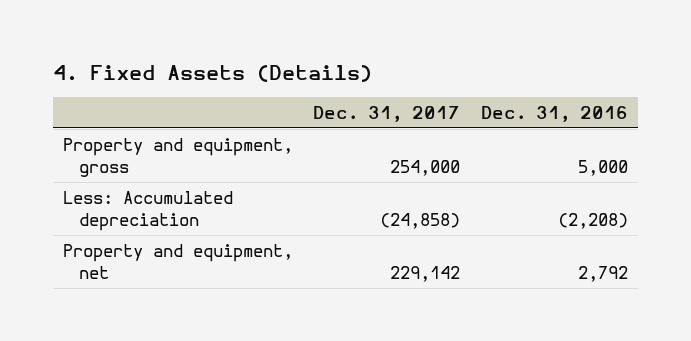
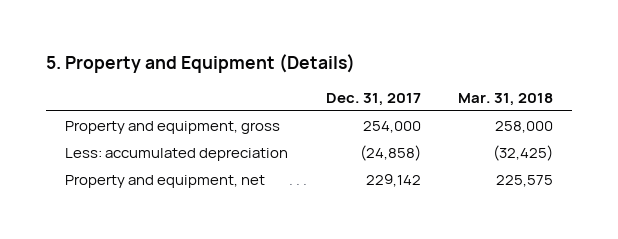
- 4. Fixed Assets (Details)
+ 5. Property and Equipment (Details)
- | Dec. 31, 2017 | Dec. 31, 2016
+ | Dec. 31, 2017 | Mar. 31, 2018
- Less: Accumulated depreciation | (24,858) | (2,208)
+ Less: accumulated depreciation | (24,858) | (32,425)

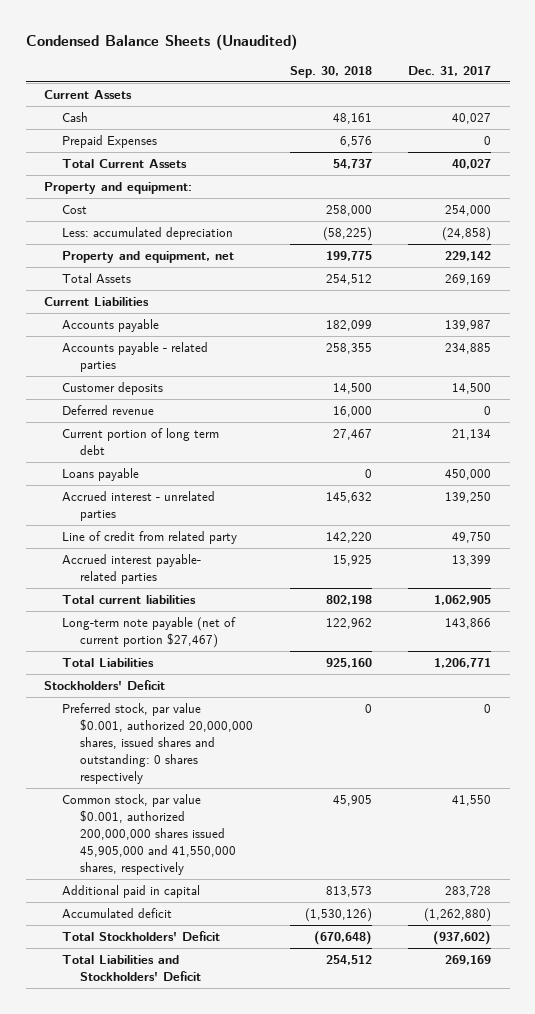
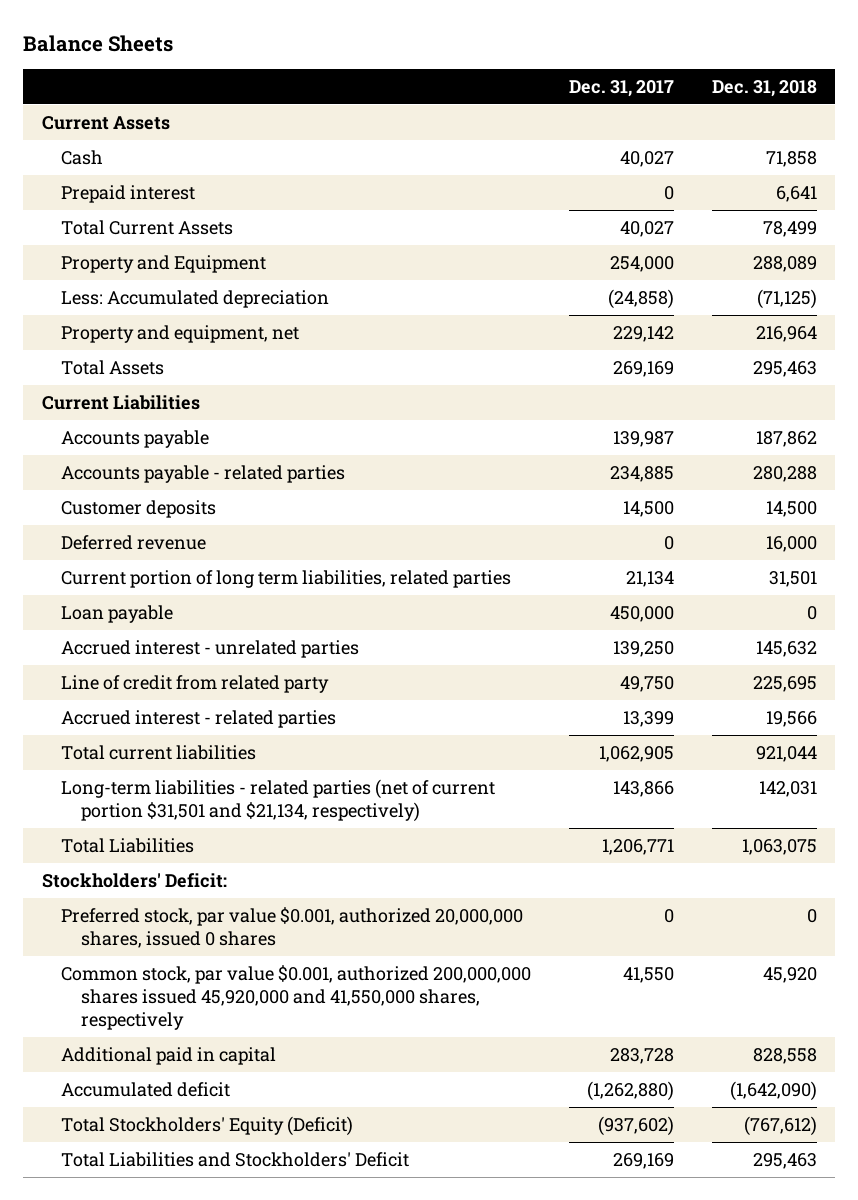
- Condensed Balance Sheets (Unaudited)
+ Balance Sheets
- | Sep. 30, 2018 | Dec. 31, 2017
+ | Dec. 31, 2017 | Dec. 31, 2018
- Prepaid Expenses | 6,576 | 0
+ Prepaid interest | 0 | 6,641
- Property and equipment:
- Cost | 258,000 | 254,000
- Less: accumulated depreciation | (58,225) | (24,858)
+ Property and Equipment | 254,000 | 288,089
+ Less: Accumulated depreciation | (24,858) | (71,125)
- Current portion of long term debt | 27,467 | 21,134
- Loans payable | 0 | 450,000
+ Current portion of long term liabilities, related parties | 21,134 | 31,501
+ Loan payable | 450,000 | 0
- Accrued interest payable- related parties | 15,925 | 13,399
+ Accrued interest - related parties | 13,399 | 19,566
- Long-term note payable (net of current portion $27,467) | 122,962 | 143,866
+ Long-term liabilities - related parties (net of current portion $31,501 and $21,134, respectively) | 143,866 | 142,031
- Stockholders' Deficit
- Preferred stock, par value $0.001, authorized 20,000,000 shares, issued shares and outstanding: 0 shares respectively | 0 | 0
- Common stock, par value $0.001, authorized 200,000,000 shares issued 45,905,000 and 41,550,000 shares, respectively | 45,905 | 41,550
+ Stockholders' Deficit:
+ Preferred stock, par value $0.001, authorized 20,000,000 shares, issued 0 shares | 0 | 0
+ Common stock, par value $0.001, authorized 200,000,000 shares issued 45,920,000 and 41,550,000 shares, respectively | 41,550 | 45,920
- Total Stockholders' Deficit | (670,648) | (937,602)
+ Total Stockholders' Equity (Deficit) | (937,602) | (767,612)

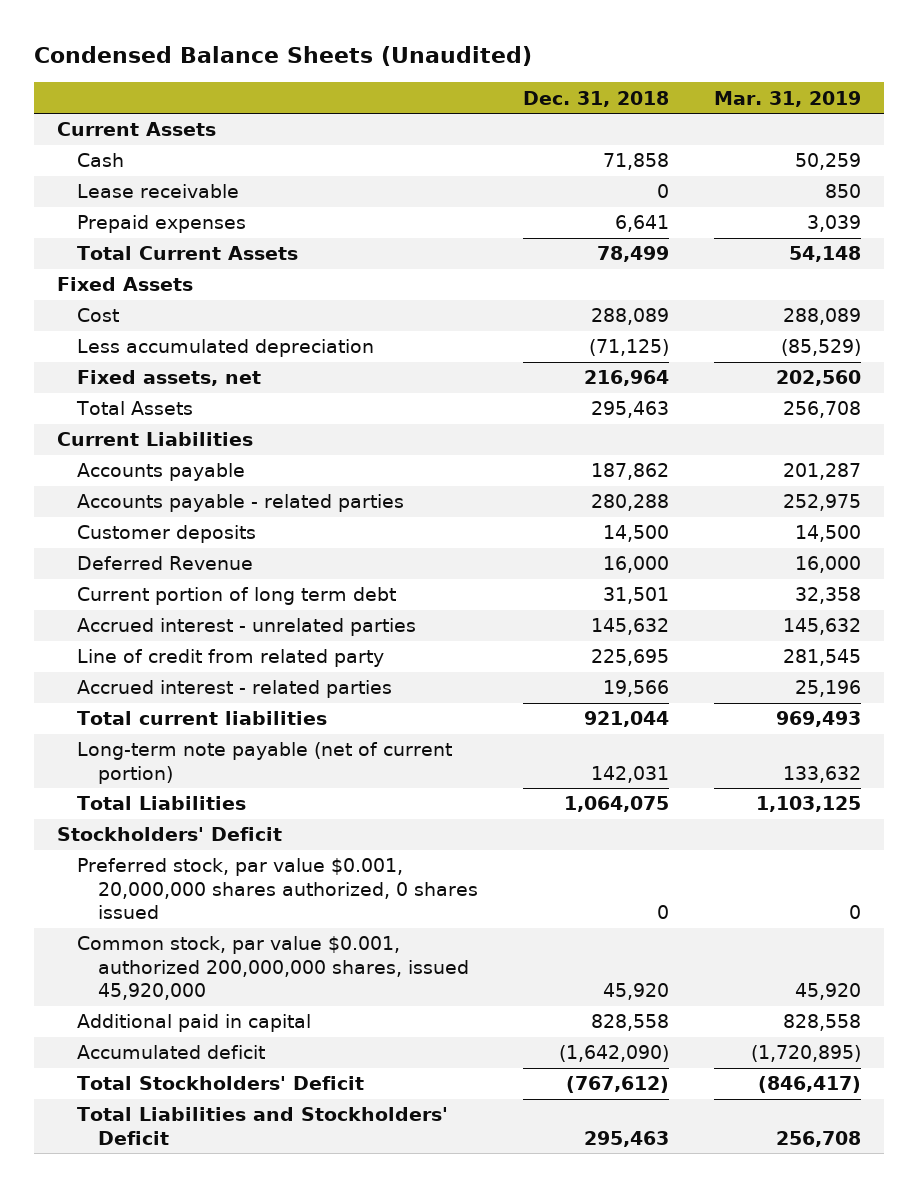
- Balance Sheets
+ Condensed Balance Sheets (Unaudited)
- | Dec. 31, 2017 | Dec. 31, 2018
+ | Dec. 31, 2018 | Mar. 31, 2019
- Prepaid interest | 0 | 6,641
+ Lease receivable | 0 | 850
+ Prepaid expenses | 6,641 | 3,039
- Property and Equipment | 254,000 | 288,089
- Less: Accumulated depreciation | (24,858) | (71,125)
- Property and equipment, net | 229,142 | 216,964
+ Fixed Assets
+ Cost | 288,089 | 288,089
+ Less accumulated depreciation | (71,125) | (85,529)
+ Fixed assets, net | 216,964 | 202,560
- Deferred revenue | 0 | 16,000
- Current portion of long term liabilities, related parties | 21,134 | 31,501
- Loan payable | 450,000 | 0
+ Deferred Revenue | 16,000 | 16,000
+ Current portion of long term debt | 31,501 | 32,358
- Long-term liabilities - related parties (net of current portion $31,501 and $21,134, respectively) | 143,866 | 142,031
- Total Liabilities | 1,206,771 | 1,063,075
- Stockholders' Deficit:
- Preferred stock, par value $0.001, authorized 20,000,000 shares, issued 0 shares | 0 | 0
- Common stock, par value $0.001, authorized 200,000,000 shares issued 45,920,000 and 41,550,000 shares, respectively | 41,550 | 45,920
+ Long-term note payable (net of current portion) | 142,031 | 133,632
+ Total Liabilities | 1,064,075 | 1,103,125
+ Stockholders' Deficit
+ Preferred stock, par value $0.001, 20,000,000 shares authorized, 0 shares issued | 0 | 0
+ Common stock, par value $0.001, authorized 200,000,000 shares, issued 45,920,000 | 45,920 | 45,920
- Total Stockholders' Equity (Deficit) | (937,602) | (767,612)
+ Total Stockholders' Deficit | (767,612) | (846,417)

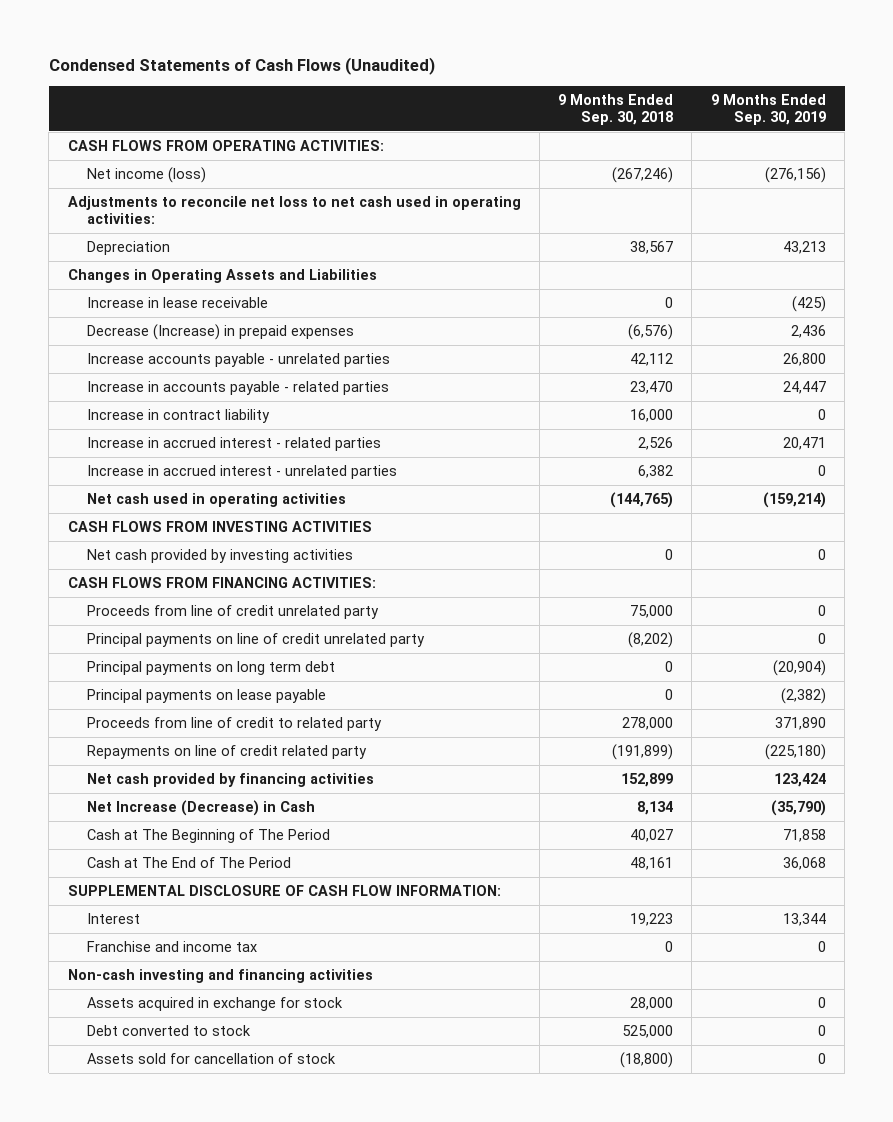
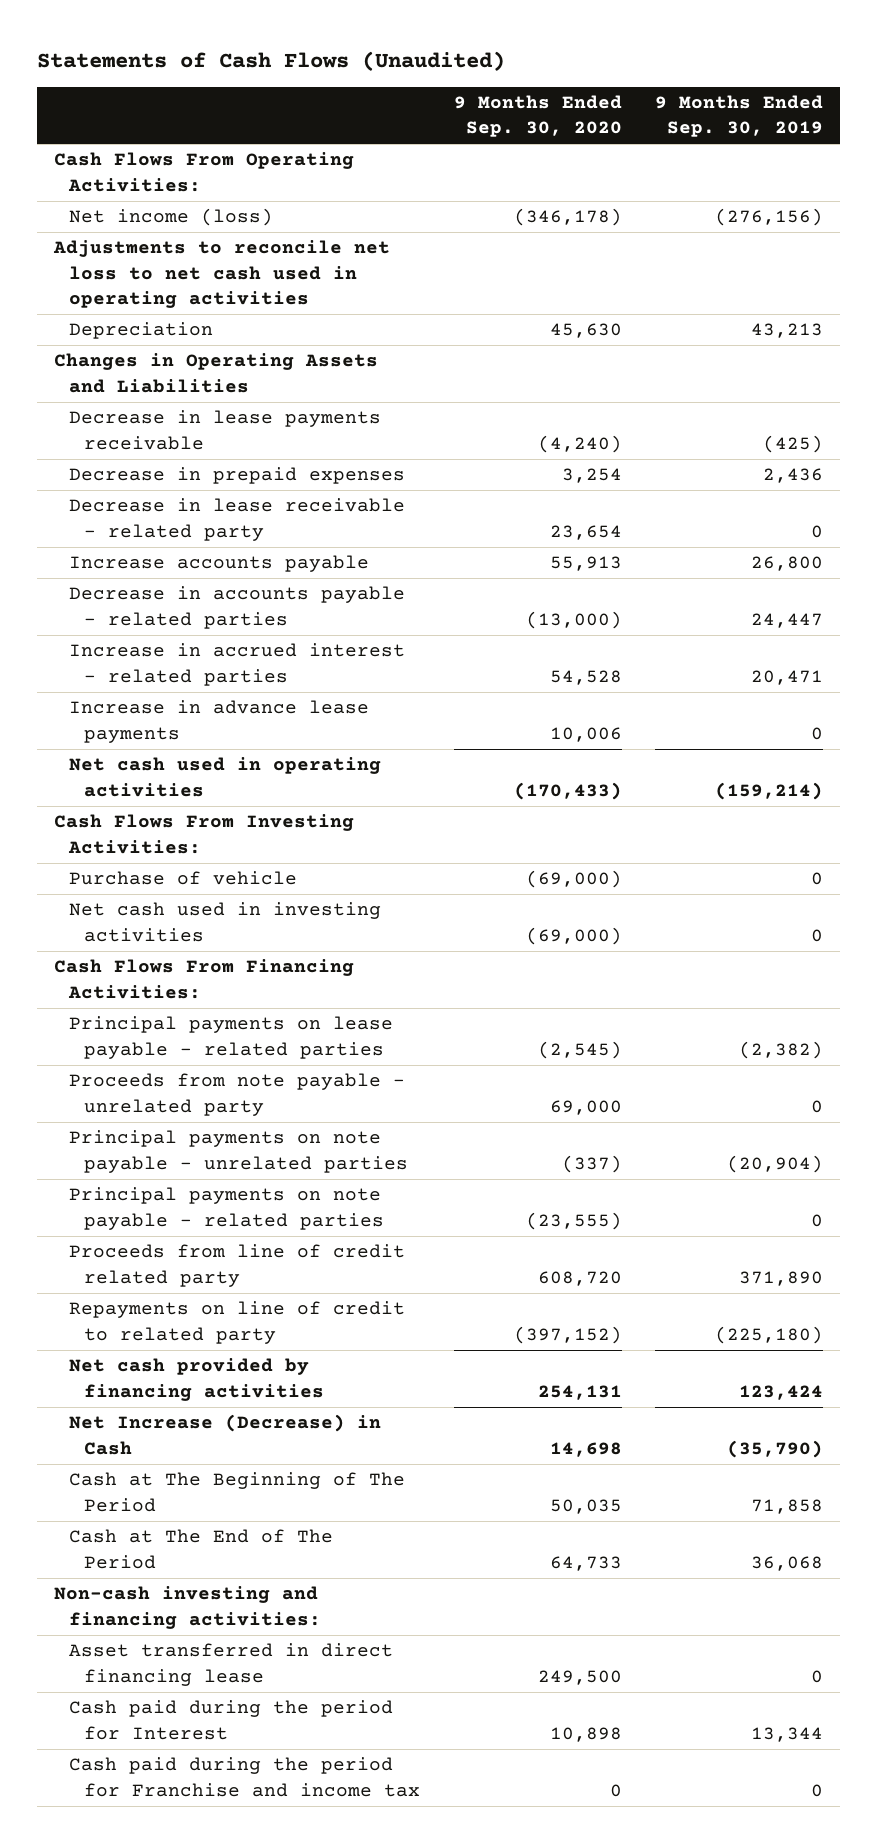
- Condensed Statements of Cash Flows (Unaudited)
+ Statements of Cash Flows (Unaudited)
- | 9 Months Ended Sep. 30, 2018 | 9 Months Ended Sep. 30, 2019
+ | 9 Months Ended Sep. 30, 2020 | 9 Months Ended Sep. 30, 2019
- CASH FLOWS FROM OPERATING ACTIVITIES:
+ Cash Flows From Operating Activities:
- Adjustments to reconcile net loss to net cash used in operating activities:
+ Adjustments to reconcile net loss to net cash used in operating activities
- Increase in lease receivable | 0 | (425)
- Decrease (Increase) in prepaid expenses | (6,576) | 2,436
- Increase accounts payable - unrelated parties | 42,112 | 26,800
- Increase in accounts payable - related parties | 23,470 | 24,447
- Increase in contract liability | 16,000 | 0
+ Decrease in lease payments receivable | (4,240) | (425)
+ Decrease in prepaid expenses | 3,254 | 2,436
+ Decrease in lease receivable - related party | 23,654 | 0
+ Increase accounts payable | 55,913 | 26,800
+ Decrease in accounts payable - related parties | (13,000) | 24,447
- Increase in accrued interest - unrelated parties | 6,382 | 0
+ Increase in advance lease payments | 10,006 | 0
- CASH FLOWS FROM INVESTING ACTIVITIES
- Net cash provided by investing activities | 0 | 0
- CASH FLOWS FROM FINANCING ACTIVITIES:
- Proceeds from line of credit unrelated party | 75,000 | 0
- Principal payments on line of credit unrelated party | (8,202) | 0
- Principal payments on long term debt | 0 | (20,904)
- Principal payments on lease payable | 0 | (2,382)
- Proceeds from line of credit to related party | 278,000 | 371,890
- Repayments on line of credit related party | (191,899) | (225,180)
+ Cash Flows From Investing Activities:
+ Purchase of vehicle | (69,000) | 0
+ Net cash used in investing activities | (69,000) | 0
+ Cash Flows From Financing Activities:
+ Principal payments on lease payable - related parties | (2,545) | (2,382)
+ Proceeds from note payable - unrelated party | 69,000 | 0
+ Principal payments on note payable - unrelated parties | (337) | (20,904)
+ Principal payments on note payable - related parties | (23,555) | 0
+ Proceeds from line of credit related party | 608,720 | 371,890
+ Repayments on line of credit to related party | (397,152) | (225,180)
- SUPPLEMENTAL DISCLOSURE OF CASH FLOW INFORMATION:
- Interest | 19,223 | 13,344
- Franchise and income tax | 0 | 0
- Non-cash investing and financing activities
- Assets acquired in exchange for stock | 28,000 | 0
- Debt converted to stock | 525,000 | 0
- Assets sold for cancellation of stock | (18,800) | 0
+ Non-cash investing and financing activities:
+ Asset transferred in direct financing lease | 249,500 | 0
+ Cash paid during the period for Interest | 10,898 | 13,344
+ Cash paid during the period for Franchise and income tax | 0 | 0

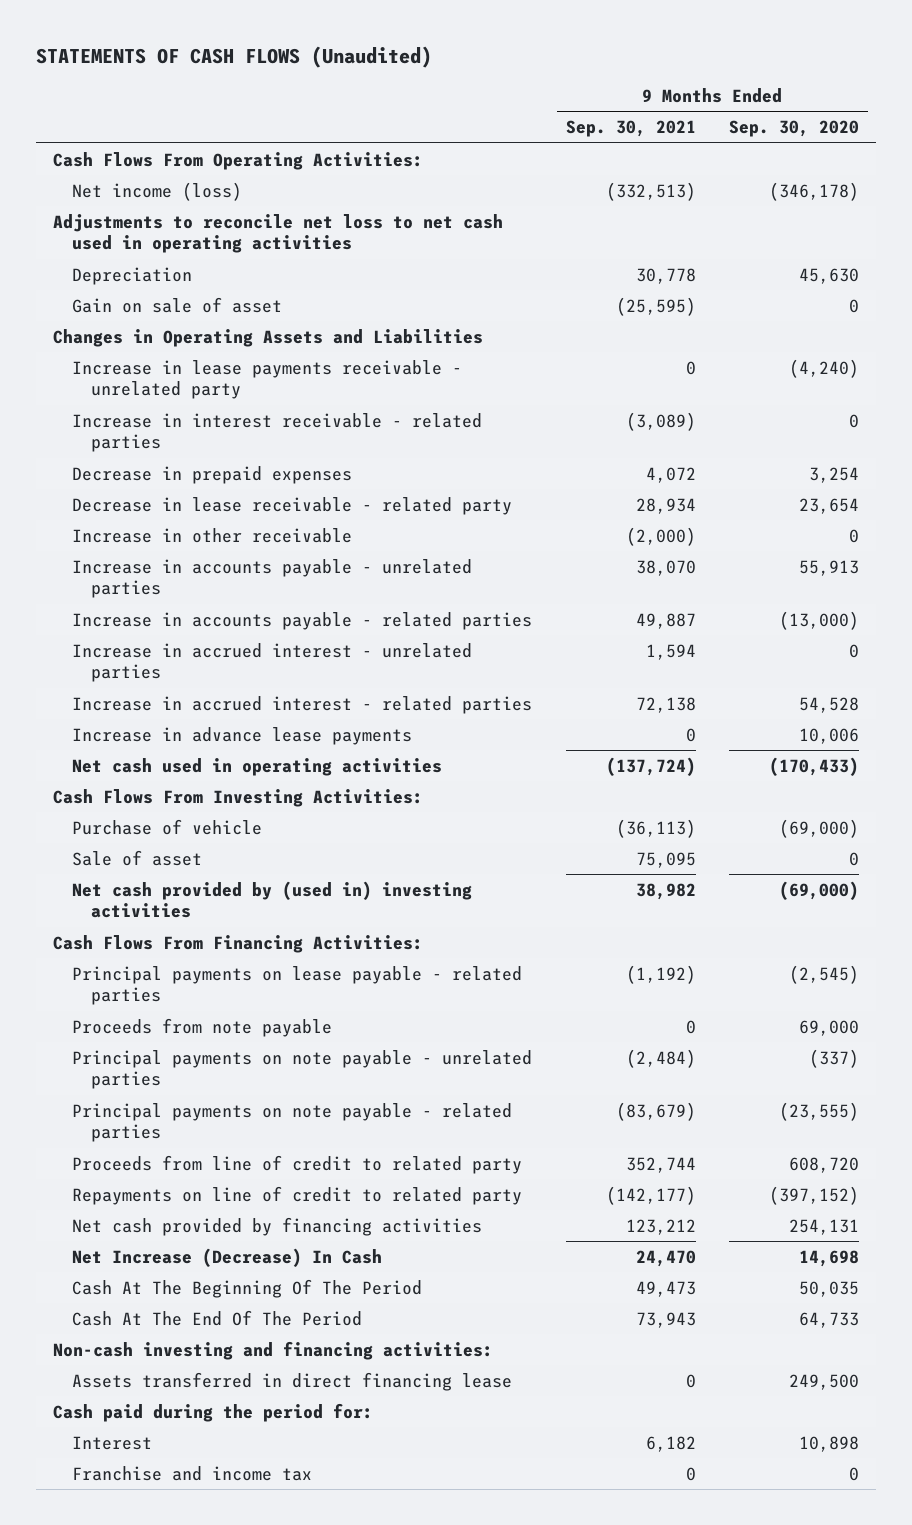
- Statements of Cash Flows (Unaudited)
+ STATEMENTS OF CASH FLOWS (Unaudited)
- | 9 Months Ended Sep. 30, 2020 | 9 Months Ended Sep. 30, 2019
+ | 9 Months Ended Sep. 30, 2021 | 9 Months Ended Sep. 30, 2020
+ Gain on sale of asset | (25,595) | 0
- Decrease in lease payments receivable | (4,240) | (425)
+ Increase in lease payments receivable - unrelated party | 0 | (4,240)
+ Increase in interest receivable - related parties | (3,089) | 0
- Increase accounts payable | 55,913 | 26,800
- Decrease in accounts payable - related parties | (13,000) | 24,447
+ Increase in other receivable | (2,000) | 0
+ Increase in accounts payable - unrelated parties | 38,070 | 55,913
+ Increase in accounts payable - related parties | 49,887 | (13,000)
+ Increase in accrued interest - unrelated parties | 1,594 | 0
- Net cash used in investing activities | (69,000) | 0
+ Sale of asset | 75,095 | 0
+ Net cash provided by (used in) investing activities | 38,982 | (69,000)
- Proceeds from note payable - unrelated party | 69,000 | 0
+ Proceeds from note payable | 0 | 69,000
- Proceeds from line of credit related party | 608,720 | 371,890
+ Proceeds from line of credit to related party | 352,744 | 608,720
- Net Increase (Decrease) in Cash | 14,698 | (35,790)
- Cash at The Beginning of The Period | 50,035 | 71,858
- Cash at The End of The Period | 64,733 | 36,068
+ Net Increase (Decrease) In Cash | 24,470 | 14,698
+ Cash At The Beginning Of The Period | 49,473 | 50,035
+ Cash At The End Of The Period | 73,943 | 64,733
- Asset transferred in direct financing lease | 249,500 | 0
- Cash paid during the period for Interest | 10,898 | 13,344
- Cash paid during the period for Franchise and income tax | 0 | 0
+ Assets transferred in direct financing lease | 0 | 249,500
+ Cash paid during the period for:
+ Interest | 6,182 | 10,898
+ Franchise and income tax | 0 | 0

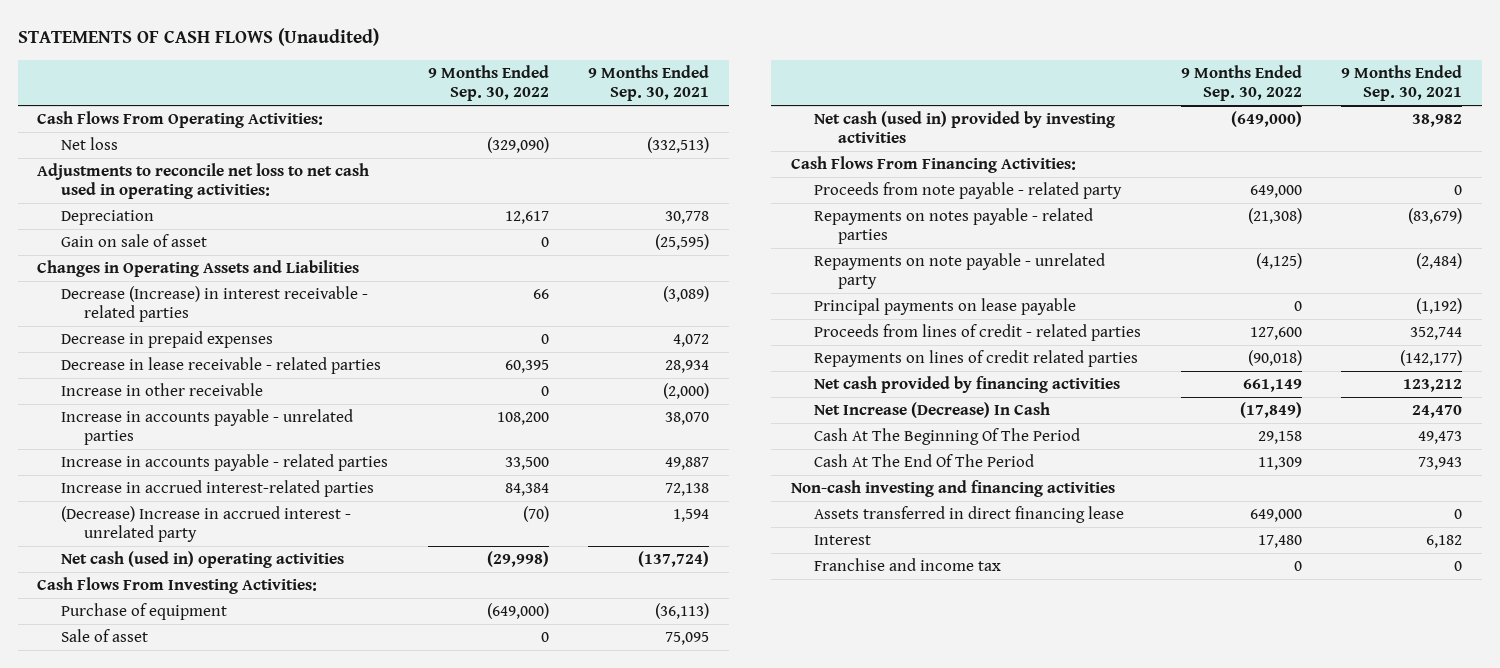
- | 9 Months Ended Sep. 30, 2021 | 9 Months Ended Sep. 30, 2020
+ | 9 Months Ended Sep. 30, 2022 | 9 Months Ended Sep. 30, 2021
- Net income (loss) | (332,513) | (346,178)
- Adjustments to reconcile net loss to net cash used in operating activities
+ Net loss | (329,090) | (332,513)
+ Adjustments to reconcile net loss to net cash used in operating activities:
- Increase in lease payments receivable - unrelated party | 0 | (4,240)
- Increase in interest receivable - related parties | (3,089) | 0
+ Decrease (Increase) in interest receivable - related parties | 66 | (3,089)
- Decrease in lease receivable - related party | 28,934 | 23,654
+ Decrease in lease receivable - related parties | 60,395 | 28,934
- Increase in accrued interest - unrelated parties | 1,594 | 0
- Increase in accrued interest - related parties | 72,138 | 54,528
- Increase in advance lease payments | 0 | 10,006
- Net cash used in operating activities | (137,724) | (170,433)
+ Increase in accrued interest-related parties | 84,384 | 72,138
+ (Decrease) Increase in accrued interest - unrelated party | (70) | 1,594
+ Net cash (used in) operating activities | (29,998) | (137,724)
- Purchase of vehicle | (36,113) | (69,000)
+ Purchase of equipment | (649,000) | (36,113)
- Net cash provided by (used in) investing activities | 38,982 | (69,000)
+ Net cash (used in) provided by investing activities | (649,000) | 38,982
- Principal payments on lease payable - related parties | (1,192) | (2,545)
- Proceeds from note payable | 0 | 69,000
- Principal payments on note payable - unrelated parties | (2,484) | (337)
- Principal payments on note payable - related parties | (83,679) | (23,555)
- Proceeds from line of credit to related party | 352,744 | 608,720
- Repayments on line of credit to related party | (142,177) | (397,152)
+ Proceeds from note payable - related party | 649,000 | 0
+ Repayments on notes payable - related parties | (21,308) | (83,679)
+ Repayments on note payable - unrelated party | (4,125) | (2,484)
+ Principal payments on lease payable | 0 | (1,192)
+ Proceeds from lines of credit - related parties | 127,600 | 352,744
+ Repayments on lines of credit related parties | (90,018) | (142,177)
- Non-cash investing and financing activities:
+ Non-cash investing and financing activities
- Cash paid during the period for:

